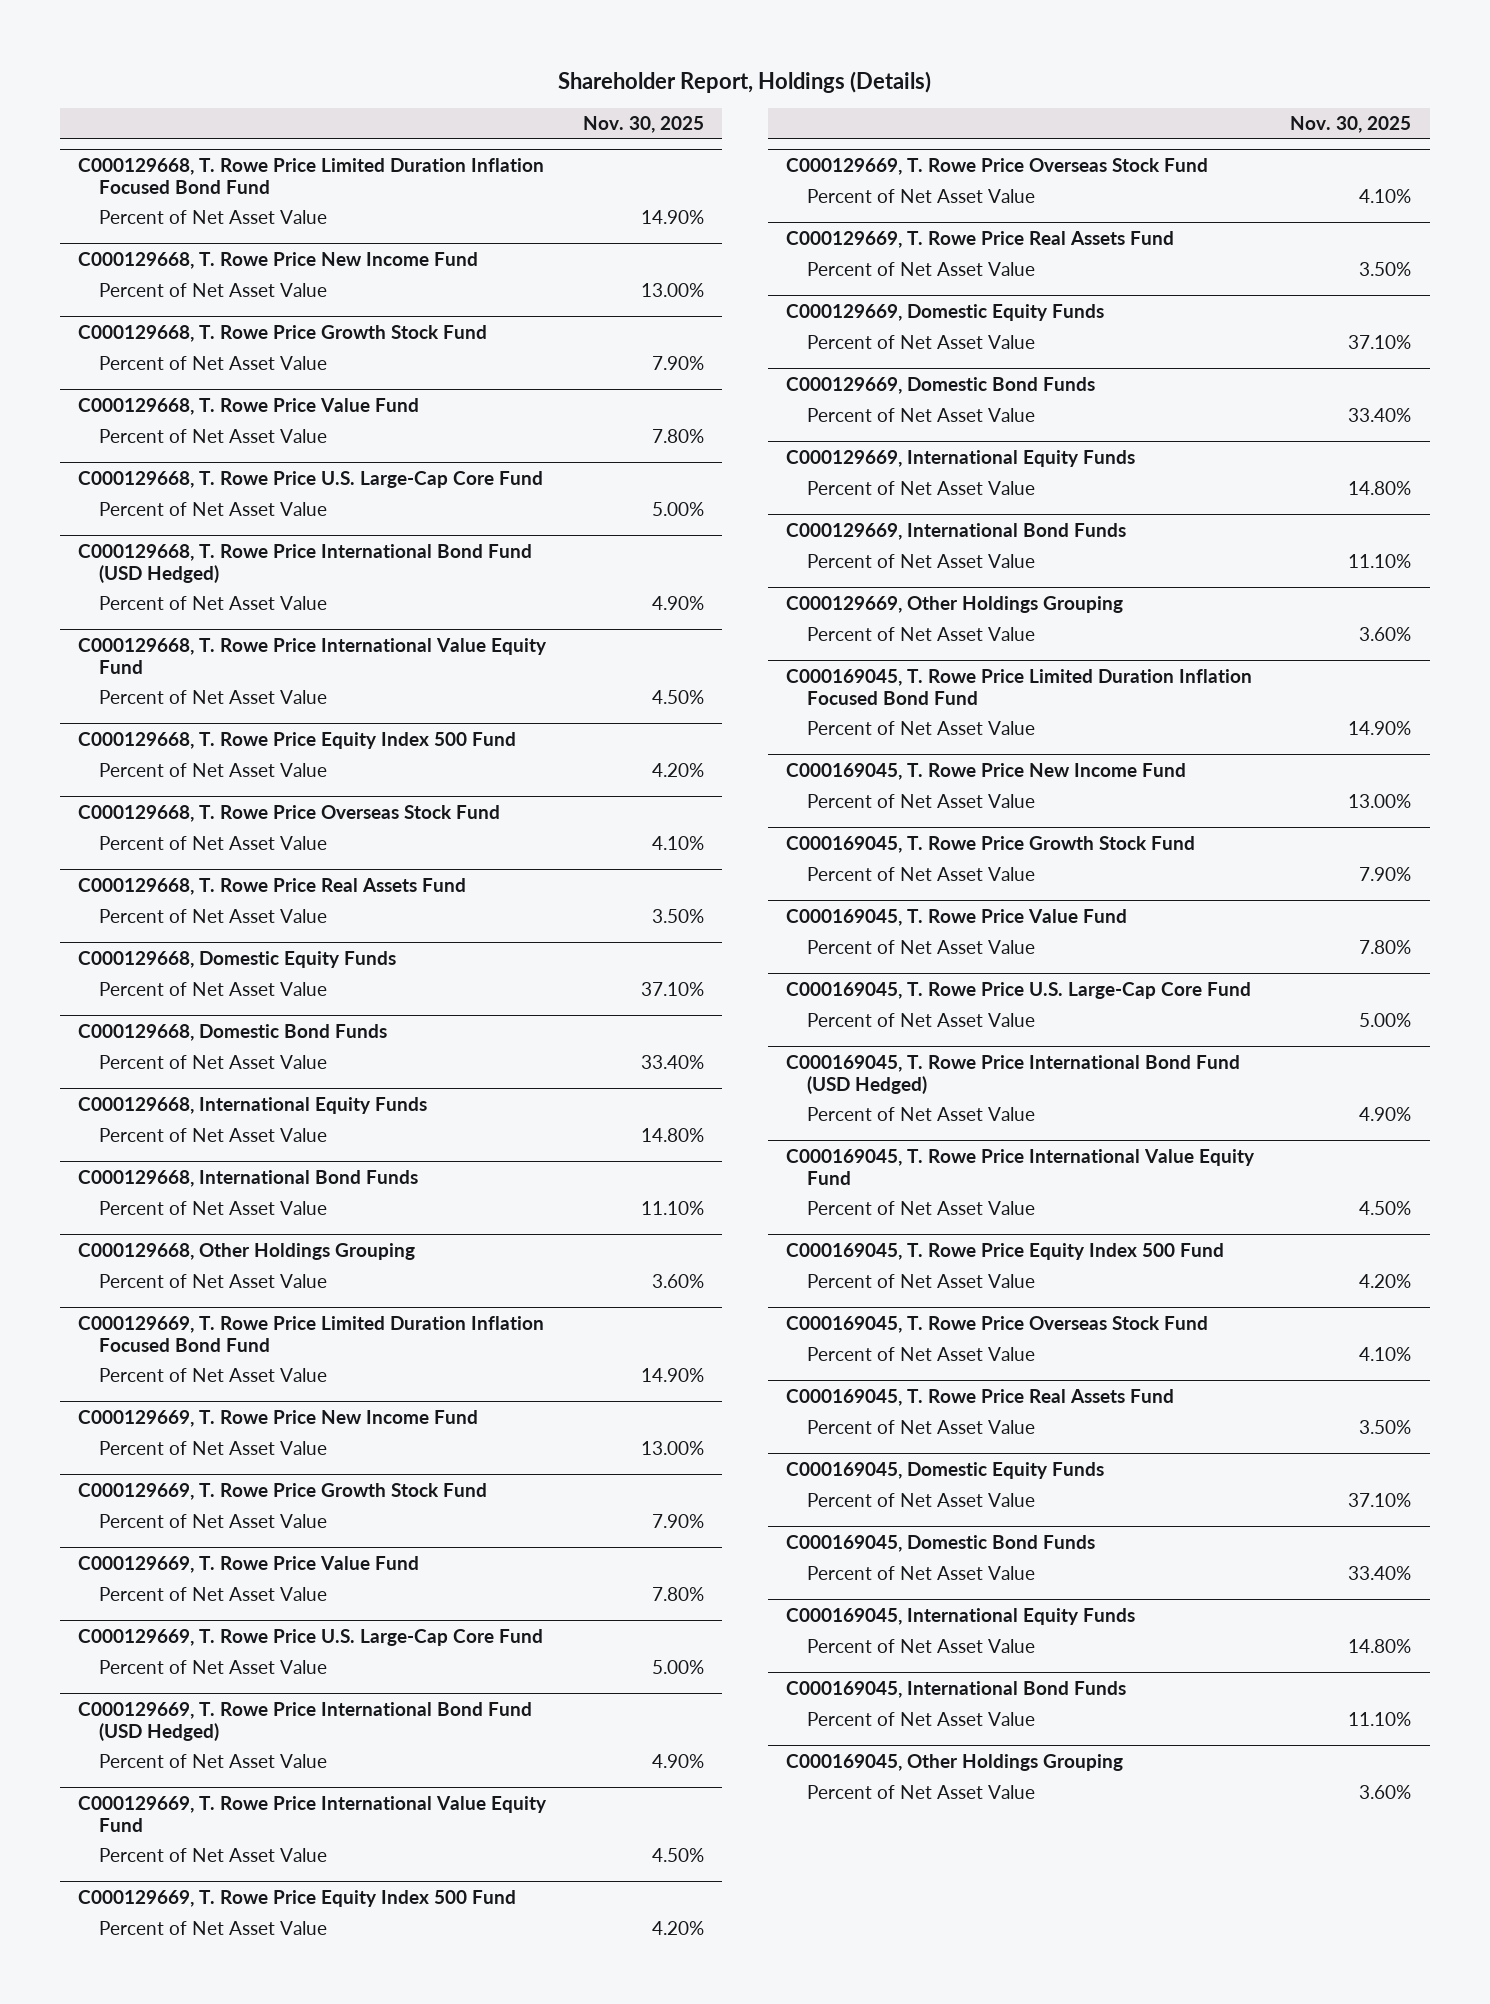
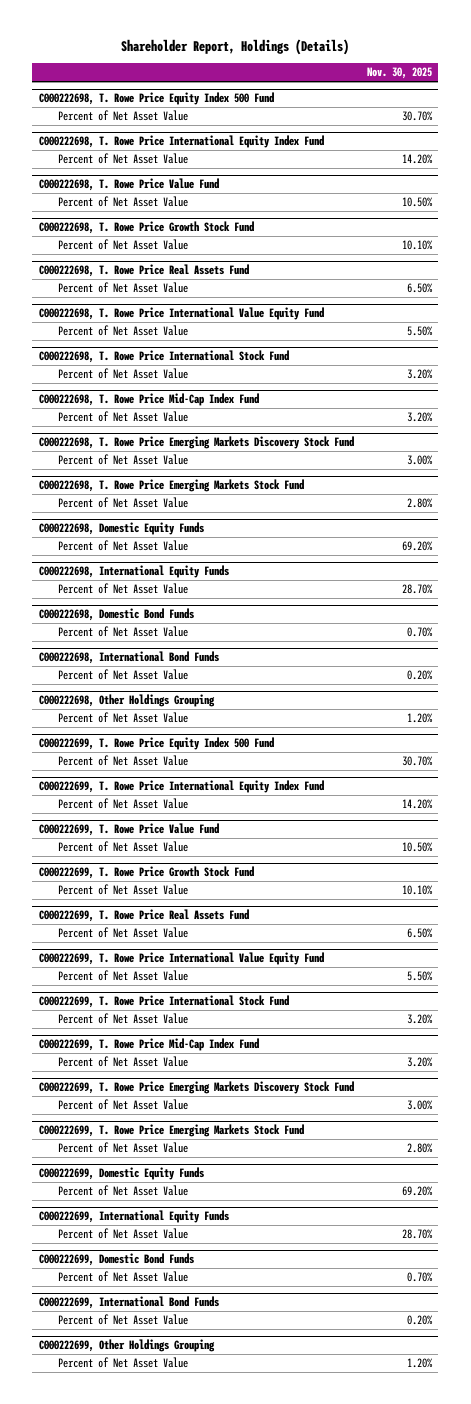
- C000129668, T. Rowe Price Limited Duration Inflation Focused Bond Fund
- Percent of Net Asset Value | 14.90%
- C000129668, T. Rowe Price New Income Fund
- Percent of Net Asset Value | 13.00%
- C000129668, T. Rowe Price Growth Stock Fund
- Percent of Net Asset Value | 7.90%
- C000129668, T. Rowe Price Value Fund
- Percent of Net Asset Value | 7.80%
- C000129668, T. Rowe Price U.S. Large-Cap Core Fund
- Percent of Net Asset Value | 5.00%
- C000129668, T. Rowe Price International Bond Fund (USD Hedged)
- Percent of Net Asset Value | 4.90%
- C000129668, T. Rowe Price International Value Equity Fund
- Percent of Net Asset Value | 4.50%
- C000129668, T. Rowe Price Equity Index 500 Fund
- Percent of Net Asset Value | 4.20%
- C000129668, T. Rowe Price Overseas Stock Fund
- Percent of Net Asset Value | 4.10%
- C000129668, T. Rowe Price Real Assets Fund
- Percent of Net Asset Value | 3.50%
- C000129668, Domestic Equity Funds
- Percent of Net Asset Value | 37.10%
- C000129668, Domestic Bond Funds
- Percent of Net Asset Value | 33.40%
- C000129668, International Equity Funds
- Percent of Net Asset Value | 14.80%
- C000129668, International Bond Funds
- Percent of Net Asset Value | 11.10%
- C000129668, Other Holdings Grouping
- Percent of Net Asset Value | 3.60%
- C000129669, T. Rowe Price Limited Duration Inflation Focused Bond Fund
- Percent of Net Asset Value | 14.90%
- C000129669, T. Rowe Price New Income Fund
- Percent of Net Asset Value | 13.00%
- C000129669, T. Rowe Price Growth Stock Fund
- Percent of Net Asset Value | 7.90%
- C000129669, T. Rowe Price Value Fund
- Percent of Net Asset Value | 7.80%
- C000129669, T. Rowe Price U.S. Large-Cap Core Fund
- Percent of Net Asset Value | 5.00%
- C000129669, T. Rowe Price International Bond Fund (USD Hedged)
- Percent of Net Asset Value | 4.90%
- C000129669, T. Rowe Price International Value Equity Fund
- Percent of Net Asset Value | 4.50%
- C000129669, T. Rowe Price Equity Index 500 Fund
- Percent of Net Asset Value | 4.20%
- C000129669, T. Rowe Price Overseas Stock Fund
- Percent of Net Asset Value | 4.10%
- C000129669, T. Rowe Price Real Assets Fund
- Percent of Net Asset Value | 3.50%
- C000129669, Domestic Equity Funds
- Percent of Net Asset Value | 37.10%
- C000129669, Domestic Bond Funds
- Percent of Net Asset Value | 33.40%
- C000129669, International Equity Funds
- Percent of Net Asset Value | 14.80%
- C000129669, International Bond Funds
- Percent of Net Asset Value | 11.10%
- C000129669, Other Holdings Grouping
- Percent of Net Asset Value | 3.60%
- C000169045, T. Rowe Price Limited Duration Inflation Focused Bond Fund
- Percent of Net Asset Value | 14.90%
- C000169045, T. Rowe Price New Income Fund
- Percent of Net Asset Value | 13.00%
- C000169045, T. Rowe Price Growth Stock Fund
- Percent of Net Asset Value | 7.90%
- C000169045, T. Rowe Price Value Fund
- Percent of Net Asset Value | 7.80%
- C000169045, T. Rowe Price U.S. Large-Cap Core Fund
- Percent of Net Asset Value | 5.00%
- C000169045, T. Rowe Price International Bond Fund (USD Hedged)
- Percent of Net Asset Value | 4.90%
- C000169045, T. Rowe Price International Value Equity Fund
- Percent of Net Asset Value | 4.50%
- C000169045, T. Rowe Price Equity Index 500 Fund
- Percent of Net Asset Value | 4.20%
- C000169045, T. Rowe Price Overseas Stock Fund
- Percent of Net Asset Value | 4.10%
- C000169045, T. Rowe Price Real Assets Fund
- Percent of Net Asset Value | 3.50%
- C000169045, Domestic Equity Funds
- Percent of Net Asset Value | 37.10%
- C000169045, Domestic Bond Funds
- Percent of Net Asset Value | 33.40%
- C000169045, International Equity Funds
- Percent of Net Asset Value | 14.80%
- C000169045, International Bond Funds
- Percent of Net Asset Value | 11.10%
- C000169045, Other Holdings Grouping
- Percent of Net Asset Value | 3.60%
+ C000222698, T. Rowe Price Equity Index 500 Fund
+ Percent of Net Asset Value | 30.70%
+ C000222698, T. Rowe Price International Equity Index Fund
+ Percent of Net Asset Value | 14.20%
+ C000222698, T. Rowe Price Value Fund
+ Percent of Net Asset Value | 10.50%
+ C000222698, T. Rowe Price Growth Stock Fund
+ Percent of Net Asset Value | 10.10%
+ C000222698, T. Rowe Price Real Assets Fund
+ Percent of Net Asset Value | 6.50%
+ C000222698, T. Rowe Price International Value Equity Fund
+ Percent of Net Asset Value | 5.50%
+ C000222698, T. Rowe Price International Stock Fund
+ Percent of Net Asset Value | 3.20%
+ C000222698, T. Rowe Price Mid-Cap Index Fund
+ Percent of Net Asset Value | 3.20%
+ C000222698, T. Rowe Price Emerging Markets Discovery Stock Fund
+ Percent of Net Asset Value | 3.00%
+ C000222698, T. Rowe Price Emerging Markets Stock Fund
+ Percent of Net Asset Value | 2.80%
+ C000222698, Domestic Equity Funds
+ Percent of Net Asset Value | 69.20%
+ C000222698, International Equity Funds
+ Percent of Net Asset Value | 28.70%
+ C000222698, Domestic Bond Funds
+ Percent of Net Asset Value | 0.70%
+ C000222698, International Bond Funds
+ Percent of Net Asset Value | 0.20%
+ C000222698, Other Holdings Grouping
+ Percent of Net Asset Value | 1.20%
+ C000222699, T. Rowe Price Equity Index 500 Fund
+ Percent of Net Asset Value | 30.70%
+ C000222699, T. Rowe Price International Equity Index Fund
+ Percent of Net Asset Value | 14.20%
+ C000222699, T. Rowe Price Value Fund
+ Percent of Net Asset Value | 10.50%
+ C000222699, T. Rowe Price Growth Stock Fund
+ Percent of Net Asset Value | 10.10%
+ C000222699, T. Rowe Price Real Assets Fund
+ Percent of Net Asset Value | 6.50%
+ C000222699, T. Rowe Price International Value Equity Fund
+ Percent of Net Asset Value | 5.50%
+ C000222699, T. Rowe Price International Stock Fund
+ Percent of Net Asset Value | 3.20%
+ C000222699, T. Rowe Price Mid-Cap Index Fund
+ Percent of Net Asset Value | 3.20%
+ C000222699, T. Rowe Price Emerging Markets Discovery Stock Fund
+ Percent of Net Asset Value | 3.00%
+ C000222699, T. Rowe Price Emerging Markets Stock Fund
+ Percent of Net Asset Value | 2.80%
+ C000222699, Domestic Equity Funds
+ Percent of Net Asset Value | 69.20%
+ C000222699, International Equity Funds
+ Percent of Net Asset Value | 28.70%
+ C000222699, Domestic Bond Funds
+ Percent of Net Asset Value | 0.70%
+ C000222699, International Bond Funds
+ Percent of Net Asset Value | 0.20%
+ C000222699, Other Holdings Grouping
+ Percent of Net Asset Value | 1.20%

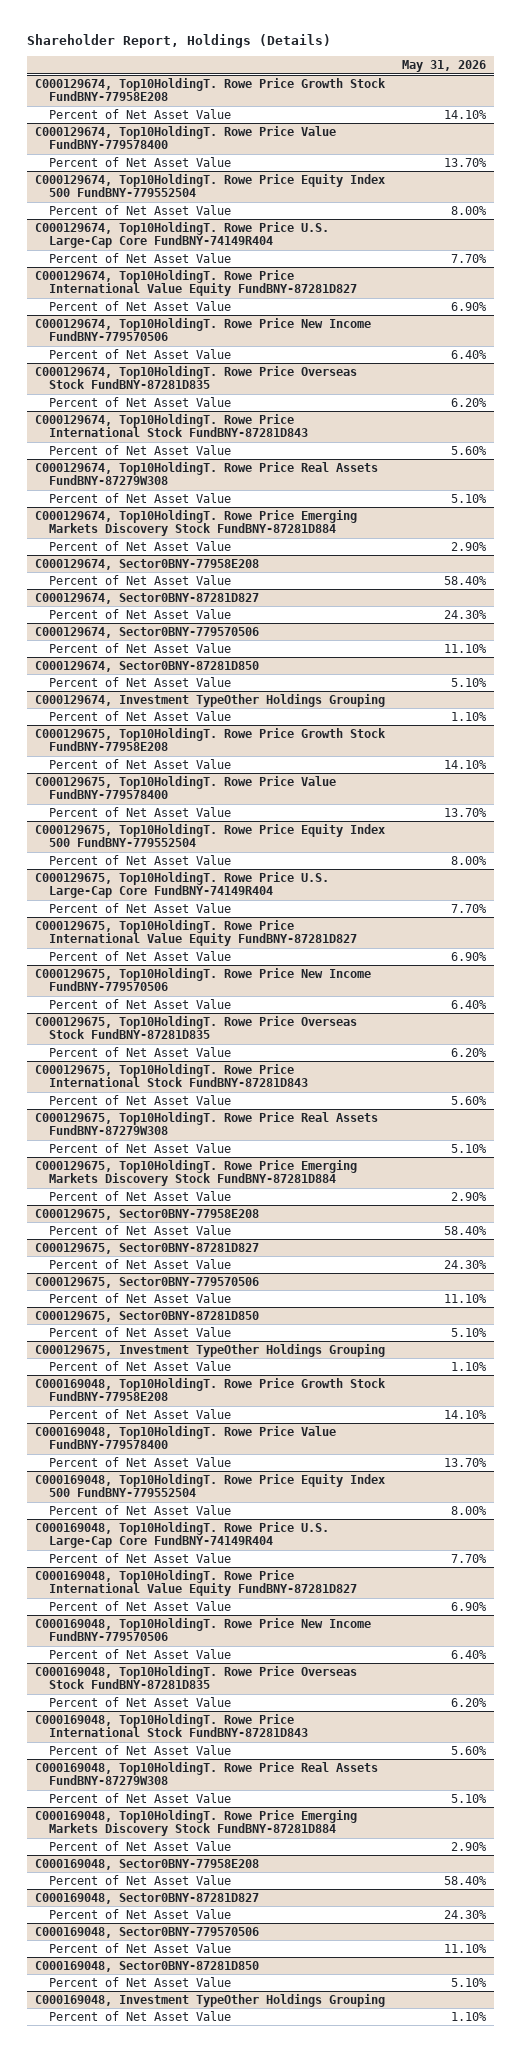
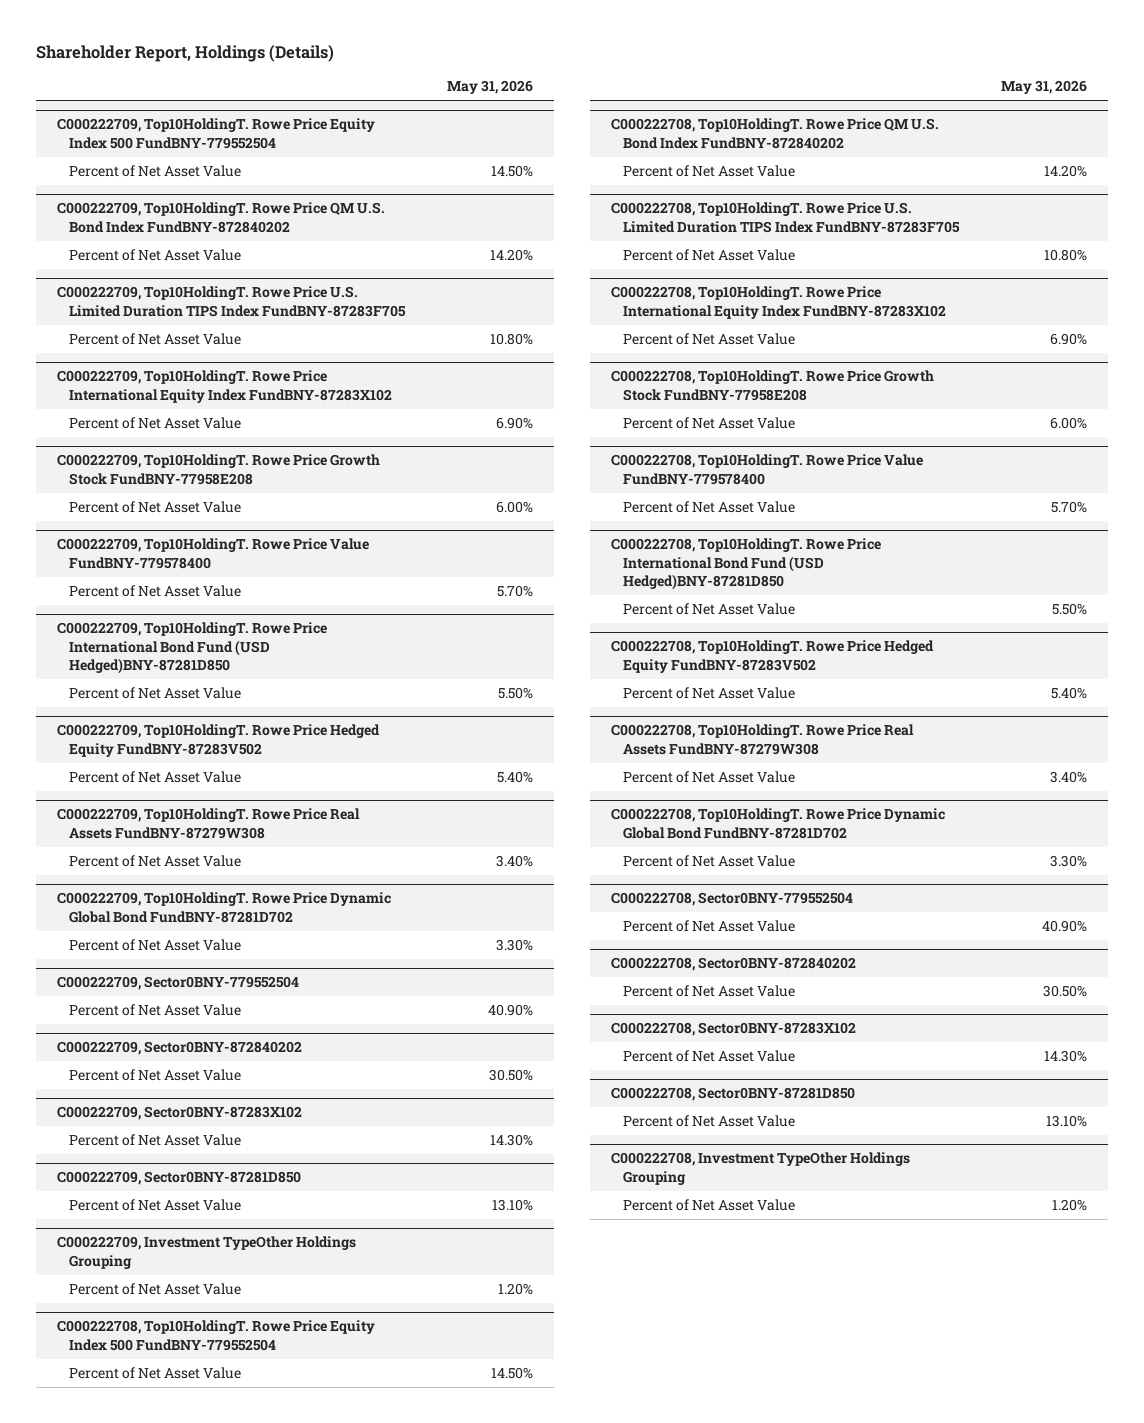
- C000129674, Top10HoldingT. Rowe Price Growth Stock FundBNY-77958E208
- Percent of Net Asset Value | 14.10%
- C000129674, Top10HoldingT. Rowe Price Value FundBNY-779578400
- Percent of Net Asset Value | 13.70%
- C000129674, Top10HoldingT. Rowe Price Equity Index 500 FundBNY-779552504
- Percent of Net Asset Value | 8.00%
- C000129674, Top10HoldingT. Rowe Price U.S. Large-Cap Core FundBNY-74149R404
- Percent of Net Asset Value | 7.70%
- C000129674, Top10HoldingT. Rowe Price International Value Equity FundBNY-87281D827
- Percent of Net Asset Value | 6.90%
- C000129674, Top10HoldingT. Rowe Price New Income FundBNY-779570506
- Percent of Net Asset Value | 6.40%
- C000129674, Top10HoldingT. Rowe Price Overseas Stock FundBNY-87281D835
- Percent of Net Asset Value | 6.20%
- C000129674, Top10HoldingT. Rowe Price International Stock FundBNY-87281D843
- Percent of Net Asset Value | 5.60%
- C000129674, Top10HoldingT. Rowe Price Real Assets FundBNY-87279W308
- Percent of Net Asset Value | 5.10%
- C000129674, Top10HoldingT. Rowe Price Emerging Markets Discovery Stock FundBNY-87281D884
- Percent of Net Asset Value | 2.90%
- C000129674, Sector0BNY-77958E208
- Percent of Net Asset Value | 58.40%
- C000129674, Sector0BNY-87281D827
- Percent of Net Asset Value | 24.30%
- C000129674, Sector0BNY-779570506
- Percent of Net Asset Value | 11.10%
- C000129674, Sector0BNY-87281D850
- Percent of Net Asset Value | 5.10%
- C000129674, Investment TypeOther Holdings Grouping
- Percent of Net Asset Value | 1.10%
- C000129675, Top10HoldingT. Rowe Price Growth Stock FundBNY-77958E208
- Percent of Net Asset Value | 14.10%
- C000129675, Top10HoldingT. Rowe Price Value FundBNY-779578400
- Percent of Net Asset Value | 13.70%
- C000129675, Top10HoldingT. Rowe Price Equity Index 500 FundBNY-779552504
- Percent of Net Asset Value | 8.00%
- C000129675, Top10HoldingT. Rowe Price U.S. Large-Cap Core FundBNY-74149R404
- Percent of Net Asset Value | 7.70%
- C000129675, Top10HoldingT. Rowe Price International Value Equity FundBNY-87281D827
+ C000222709, Top10HoldingT. Rowe Price Equity Index 500 FundBNY-779552504
+ Percent of Net Asset Value | 14.50%
+ C000222709, Top10HoldingT. Rowe Price QM U.S. Bond Index FundBNY-872840202
+ Percent of Net Asset Value | 14.20%
+ C000222709, Top10HoldingT. Rowe Price U.S. Limited Duration TIPS Index FundBNY-87283F705
+ Percent of Net Asset Value | 10.80%
+ C000222709, Top10HoldingT. Rowe Price International Equity Index FundBNY-87283X102
- C000129675, Top10HoldingT. Rowe Price New Income FundBNY-779570506
- Percent of Net Asset Value | 6.40%
- C000129675, Top10HoldingT. Rowe Price Overseas Stock FundBNY-87281D835
- Percent of Net Asset Value | 6.20%
- C000129675, Top10HoldingT. Rowe Price International Stock FundBNY-87281D843
- Percent of Net Asset Value | 5.60%
- C000129675, Top10HoldingT. Rowe Price Real Assets FundBNY-87279W308
- Percent of Net Asset Value | 5.10%
- C000129675, Top10HoldingT. Rowe Price Emerging Markets Discovery Stock FundBNY-87281D884
- Percent of Net Asset Value | 2.90%
- C000129675, Sector0BNY-77958E208
- Percent of Net Asset Value | 58.40%
- C000129675, Sector0BNY-87281D827
- Percent of Net Asset Value | 24.30%
- C000129675, Sector0BNY-779570506
- Percent of Net Asset Value | 11.10%
- C000129675, Sector0BNY-87281D850
- Percent of Net Asset Value | 5.10%
- C000129675, Investment TypeOther Holdings Grouping
- Percent of Net Asset Value | 1.10%
- C000169048, Top10HoldingT. Rowe Price Growth Stock FundBNY-77958E208
- Percent of Net Asset Value | 14.10%
- C000169048, Top10HoldingT. Rowe Price Value FundBNY-779578400
- Percent of Net Asset Value | 13.70%
- C000169048, Top10HoldingT. Rowe Price Equity Index 500 FundBNY-779552504
- Percent of Net Asset Value | 8.00%
- C000169048, Top10HoldingT. Rowe Price U.S. Large-Cap Core FundBNY-74149R404
- Percent of Net Asset Value | 7.70%
- C000169048, Top10HoldingT. Rowe Price International Value Equity FundBNY-87281D827
+ C000222709, Top10HoldingT. Rowe Price Growth Stock FundBNY-77958E208
+ Percent of Net Asset Value | 6.00%
+ C000222709, Top10HoldingT. Rowe Price Value FundBNY-779578400
+ Percent of Net Asset Value | 5.70%
+ C000222709, Top10HoldingT. Rowe Price International Bond Fund (USD Hedged)BNY-87281D850
+ Percent of Net Asset Value | 5.50%
+ C000222709, Top10HoldingT. Rowe Price Hedged Equity FundBNY-87283V502
+ Percent of Net Asset Value | 5.40%
+ C000222709, Top10HoldingT. Rowe Price Real Assets FundBNY-87279W308
+ Percent of Net Asset Value | 3.40%
+ C000222709, Top10HoldingT. Rowe Price Dynamic Global Bond FundBNY-87281D702
+ Percent of Net Asset Value | 3.30%
+ C000222709, Sector0BNY-779552504
+ Percent of Net Asset Value | 40.90%
+ C000222709, Sector0BNY-872840202
+ Percent of Net Asset Value | 30.50%
+ C000222709, Sector0BNY-87283X102
+ Percent of Net Asset Value | 14.30%
+ C000222709, Sector0BNY-87281D850
+ Percent of Net Asset Value | 13.10%
+ C000222709, Investment TypeOther Holdings Grouping
+ Percent of Net Asset Value | 1.20%
+ C000222708, Top10HoldingT. Rowe Price Equity Index 500 FundBNY-779552504
+ Percent of Net Asset Value | 14.50%
+ C000222708, Top10HoldingT. Rowe Price QM U.S. Bond Index FundBNY-872840202
+ Percent of Net Asset Value | 14.20%
+ C000222708, Top10HoldingT. Rowe Price U.S. Limited Duration TIPS Index FundBNY-87283F705
+ Percent of Net Asset Value | 10.80%
+ C000222708, Top10HoldingT. Rowe Price International Equity Index FundBNY-87283X102
- C000169048, Top10HoldingT. Rowe Price New Income FundBNY-779570506
- Percent of Net Asset Value | 6.40%
- C000169048, Top10HoldingT. Rowe Price Overseas Stock FundBNY-87281D835
- Percent of Net Asset Value | 6.20%
- C000169048, Top10HoldingT. Rowe Price International Stock FundBNY-87281D843
- Percent of Net Asset Value | 5.60%
- C000169048, Top10HoldingT. Rowe Price Real Assets FundBNY-87279W308
- Percent of Net Asset Value | 5.10%
- C000169048, Top10HoldingT. Rowe Price Emerging Markets Discovery Stock FundBNY-87281D884
- Percent of Net Asset Value | 2.90%
- C000169048, Sector0BNY-77958E208
- Percent of Net Asset Value | 58.40%
- C000169048, Sector0BNY-87281D827
- Percent of Net Asset Value | 24.30%
- C000169048, Sector0BNY-779570506
- Percent of Net Asset Value | 11.10%
- C000169048, Sector0BNY-87281D850
- Percent of Net Asset Value | 5.10%
- C000169048, Investment TypeOther Holdings Grouping
- Percent of Net Asset Value | 1.10%
+ C000222708, Top10HoldingT. Rowe Price Growth Stock FundBNY-77958E208
+ Percent of Net Asset Value | 6.00%
+ C000222708, Top10HoldingT. Rowe Price Value FundBNY-779578400
+ Percent of Net Asset Value | 5.70%
+ C000222708, Top10HoldingT. Rowe Price International Bond Fund (USD Hedged)BNY-87281D850
+ Percent of Net Asset Value | 5.50%
+ C000222708, Top10HoldingT. Rowe Price Hedged Equity FundBNY-87283V502
+ Percent of Net Asset Value | 5.40%
+ C000222708, Top10HoldingT. Rowe Price Real Assets FundBNY-87279W308
+ Percent of Net Asset Value | 3.40%
+ C000222708, Top10HoldingT. Rowe Price Dynamic Global Bond FundBNY-87281D702
+ Percent of Net Asset Value | 3.30%
+ C000222708, Sector0BNY-779552504
+ Percent of Net Asset Value | 40.90%
+ C000222708, Sector0BNY-872840202
+ Percent of Net Asset Value | 30.50%
+ C000222708, Sector0BNY-87283X102
+ Percent of Net Asset Value | 14.30%
+ C000222708, Sector0BNY-87281D850
+ Percent of Net Asset Value | 13.10%
+ C000222708, Investment TypeOther Holdings Grouping
+ Percent of Net Asset Value | 1.20%

